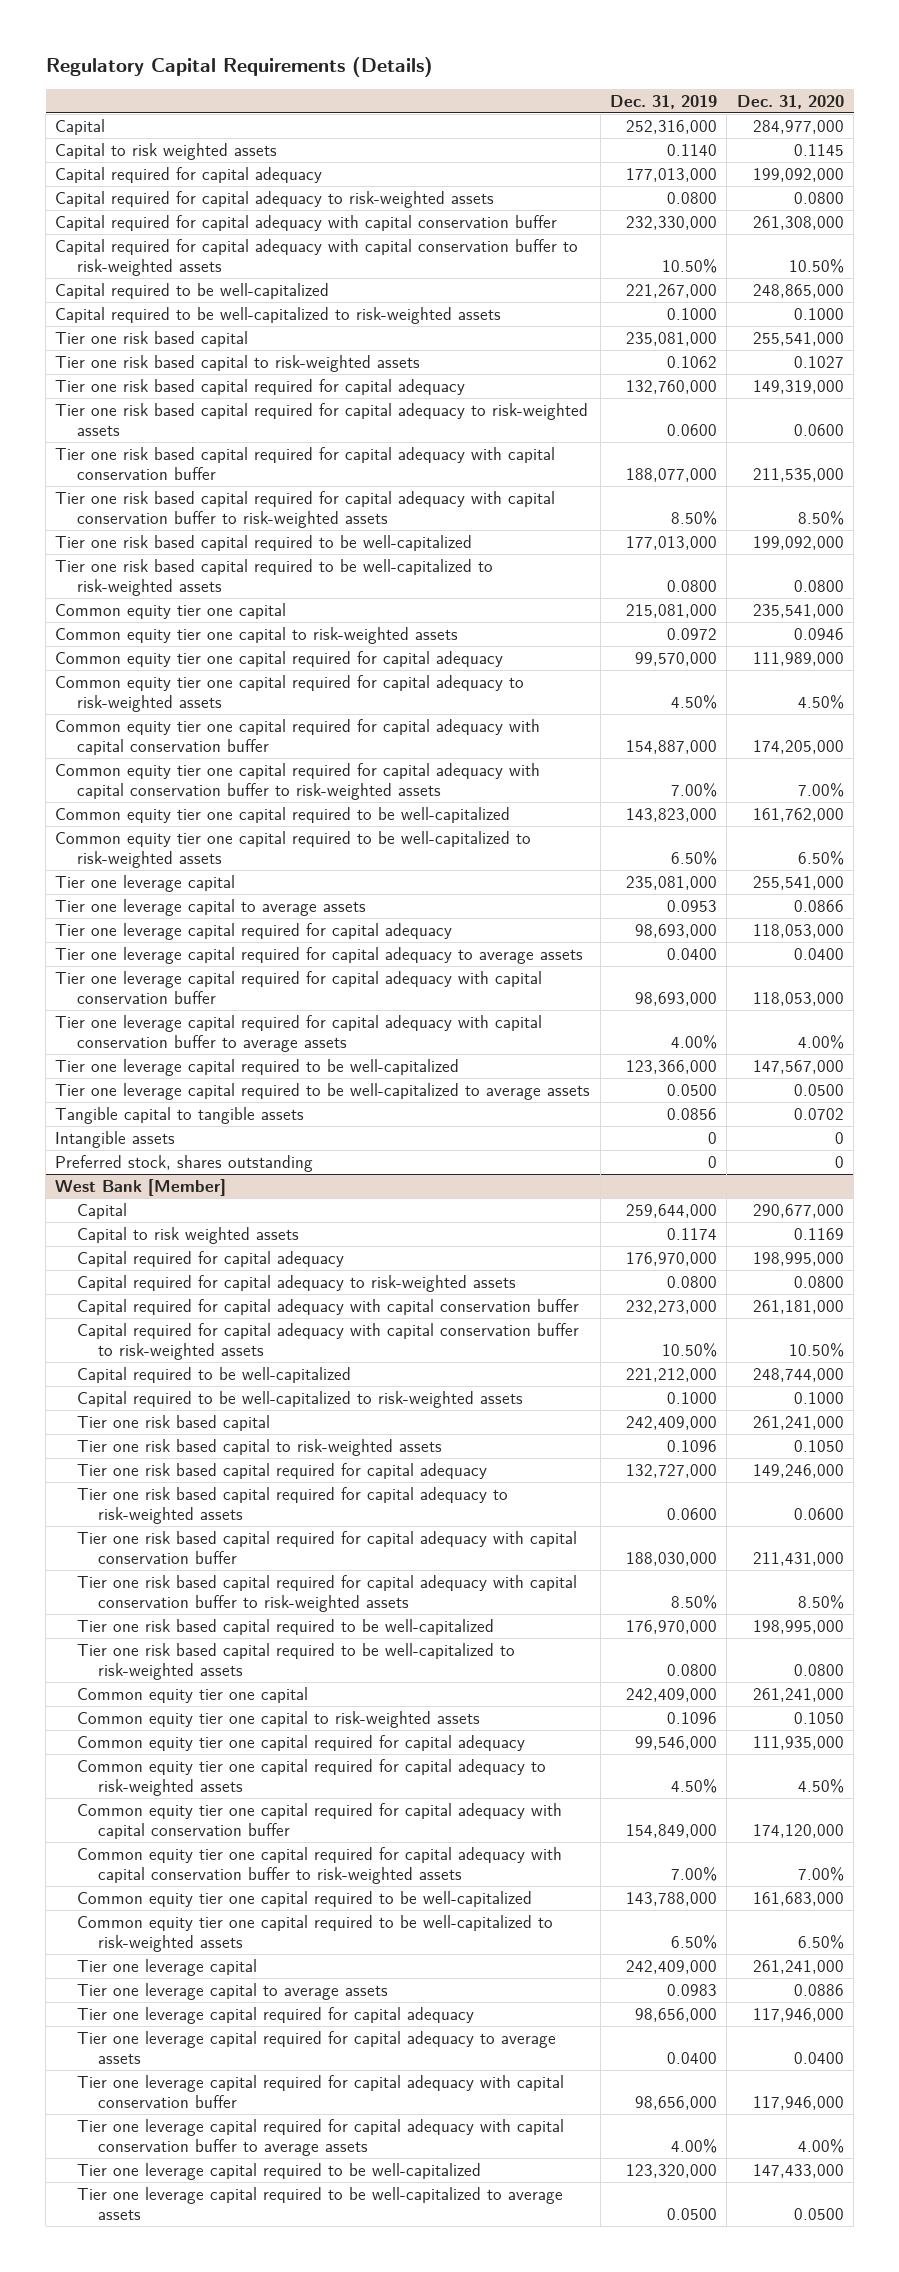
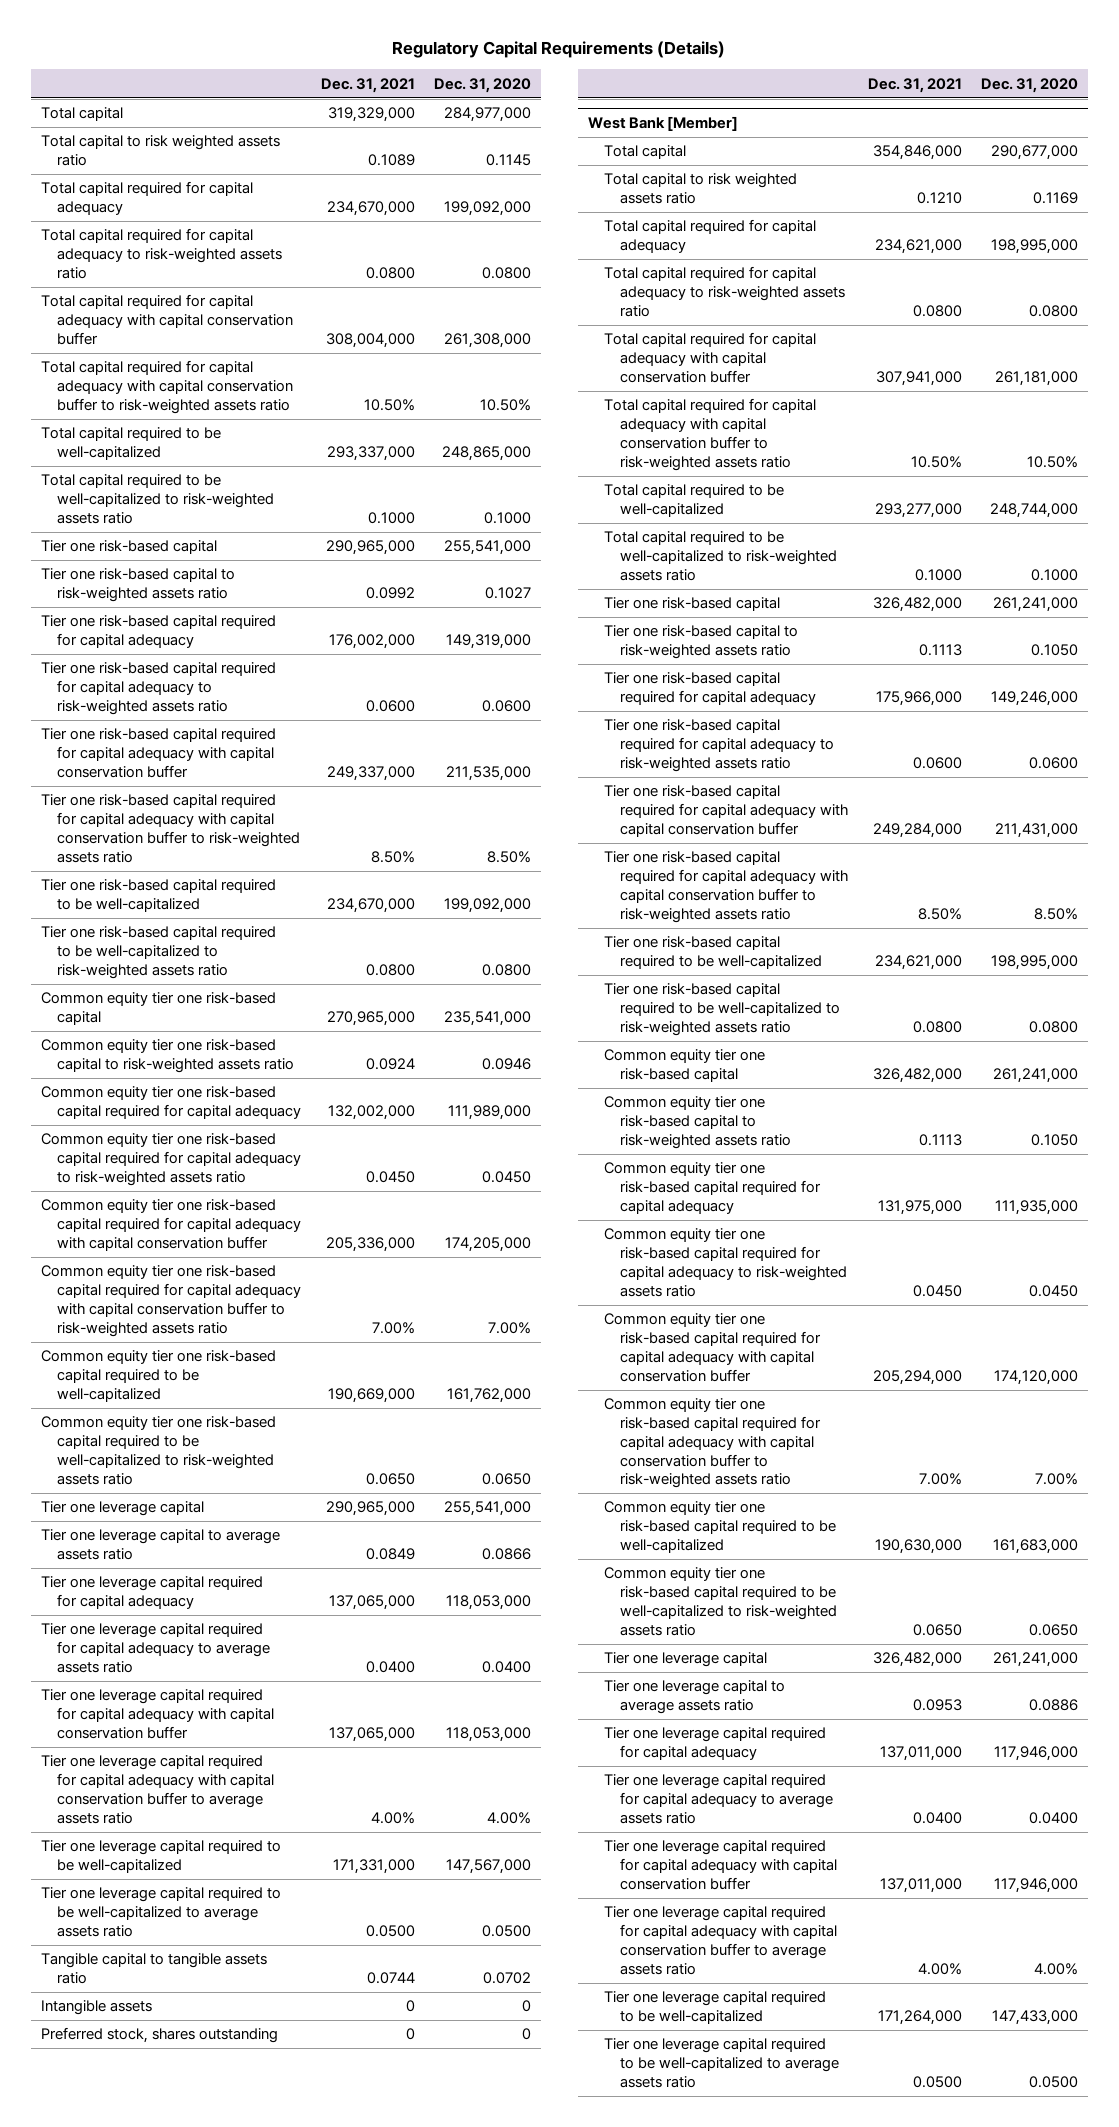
- | Dec. 31, 2019 | Dec. 31, 2020
+ | Dec. 31, 2021 | Dec. 31, 2020
- Capital | 252,316,000 | 284,977,000
- Capital to risk weighted assets | 0.1140 | 0.1145
- Capital required for capital adequacy | 177,013,000 | 199,092,000
- Capital required for capital adequacy to risk-weighted assets | 0.0800 | 0.0800
- Capital required for capital adequacy with capital conservation buffer | 232,330,000 | 261,308,000
- Capital required for capital adequacy with capital conservation buffer to risk-weighted assets | 10.50% | 10.50%
- Capital required to be well-capitalized | 221,267,000 | 248,865,000
- Capital required to be well-capitalized to risk-weighted assets | 0.1000 | 0.1000
- Tier one risk based capital | 235,081,000 | 255,541,000
- Tier one risk based capital to risk-weighted assets | 0.1062 | 0.1027
- Tier one risk based capital required for capital adequacy | 132,760,000 | 149,319,000
- Tier one risk based capital required for capital adequacy to risk-weighted assets | 0.0600 | 0.0600
- Tier one risk based capital required for capital adequacy with capital conservation buffer | 188,077,000 | 211,535,000
- Tier one risk based capital required for capital adequacy with capital conservation buffer to risk-weighted assets | 8.50% | 8.50%
- Tier one risk based capital required to be well-capitalized | 177,013,000 | 199,092,000
- Tier one risk based capital required to be well-capitalized to risk-weighted assets | 0.0800 | 0.0800
- Common equity tier one capital | 215,081,000 | 235,541,000
- Common equity tier one capital to risk-weighted assets | 0.0972 | 0.0946
- Common equity tier one capital required for capital adequacy | 99,570,000 | 111,989,000
- Common equity tier one capital required for capital adequacy to risk-weighted assets | 4.50% | 4.50%
- Common equity tier one capital required for capital adequacy with capital conservation buffer | 154,887,000 | 174,205,000
- Common equity tier one capital required for capital adequacy with capital conservation buffer to risk-weighted assets | 7.00% | 7.00%
- Common equity tier one capital required to be well-capitalized | 143,823,000 | 161,762,000
- Common equity tier one capital required to be well-capitalized to risk-weighted assets | 6.50% | 6.50%
+ Total capital | 319,329,000 | 284,977,000
+ Total capital to risk weighted assets ratio | 0.1089 | 0.1145
+ Total capital required for capital adequacy | 234,670,000 | 199,092,000
+ Total capital required for capital adequacy to risk-weighted assets ratio | 0.0800 | 0.0800
+ Total capital required for capital adequacy with capital conservation buffer | 308,004,000 | 261,308,000
+ Total capital required for capital adequacy with capital conservation buffer to risk-weighted assets ratio | 10.50% | 10.50%
+ Total capital required to be well-capitalized | 293,337,000 | 248,865,000
+ Total capital required to be well-capitalized to risk-weighted assets ratio | 0.1000 | 0.1000
+ Tier one risk-based capital | 290,965,000 | 255,541,000
+ Tier one risk-based capital to risk-weighted assets ratio | 0.0992 | 0.1027
+ Tier one risk-based capital required for capital adequacy | 176,002,000 | 149,319,000
+ Tier one risk-based capital required for capital adequacy to risk-weighted assets ratio | 0.0600 | 0.0600
+ Tier one risk-based capital required for capital adequacy with capital conservation buffer | 249,337,000 | 211,535,000
+ Tier one risk-based capital required for capital adequacy with capital conservation buffer to risk-weighted assets ratio | 8.50% | 8.50%
+ Tier one risk-based capital required to be well-capitalized | 234,670,000 | 199,092,000
+ Tier one risk-based capital required to be well-capitalized to risk-weighted assets ratio | 0.0800 | 0.0800
+ Common equity tier one risk-based capital | 270,965,000 | 235,541,000
+ Common equity tier one risk-based capital to risk-weighted assets ratio | 0.0924 | 0.0946
+ Common equity tier one risk-based capital required for capital adequacy | 132,002,000 | 111,989,000
+ Common equity tier one risk-based capital required for capital adequacy to risk-weighted assets ratio | 0.0450 | 0.0450
+ Common equity tier one risk-based capital required for capital adequacy with capital conservation buffer | 205,336,000 | 174,205,000
+ Common equity tier one risk-based capital required for capital adequacy with capital conservation buffer to risk-weighted assets ratio | 7.00% | 7.00%
+ Common equity tier one risk-based capital required to be well-capitalized | 190,669,000 | 161,762,000
+ Common equity tier one risk-based capital required to be well-capitalized to risk-weighted assets ratio | 0.0650 | 0.0650
- Tier one leverage capital to average assets | 0.0953 | 0.0866
+ Tier one leverage capital to average assets ratio | 0.0849 | 0.0866
- Tier one leverage capital required for capital adequacy to average assets | 0.0400 | 0.0400
+ Tier one leverage capital required for capital adequacy to average assets ratio | 0.0400 | 0.0400
- Tier one leverage capital required for capital adequacy with capital conservation buffer to average assets | 4.00% | 4.00%
+ Tier one leverage capital required for capital adequacy with capital conservation buffer to average assets ratio | 4.00% | 4.00%
- Tier one leverage capital required to be well-capitalized to average assets | 0.0500 | 0.0500
- Tangible capital to tangible assets | 0.0856 | 0.0702
+ Tier one leverage capital required to be well-capitalized to average assets ratio | 0.0500 | 0.0500
+ Tangible capital to tangible assets ratio | 0.0744 | 0.0702
@ West Bank [Member]
- Capital | 259,644,000 | 290,677,000
- Capital to risk weighted assets | 0.1174 | 0.1169
- Capital required for capital adequacy | 176,970,000 | 198,995,000
- Capital required for capital adequacy to risk-weighted assets | 0.0800 | 0.0800
- Capital required for capital adequacy with capital conservation buffer | 232,273,000 | 261,181,000
- Capital required for capital adequacy with capital conservation buffer to risk-weighted assets | 10.50% | 10.50%
- Capital required to be well-capitalized | 221,212,000 | 248,744,000
- Capital required to be well-capitalized to risk-weighted assets | 0.1000 | 0.1000
- Tier one risk based capital | 242,409,000 | 261,241,000
- Tier one risk based capital to risk-weighted assets | 0.1096 | 0.1050
- Tier one risk based capital required for capital adequacy | 132,727,000 | 149,246,000
- Tier one risk based capital required for capital adequacy to risk-weighted assets | 0.0600 | 0.0600
- Tier one risk based capital required for capital adequacy with capital conservation buffer | 188,030,000 | 211,431,000
- Tier one risk based capital required for capital adequacy with capital conservation buffer to risk-weighted assets | 8.50% | 8.50%
- Tier one risk based capital required to be well-capitalized | 176,970,000 | 198,995,000
- Tier one risk based capital required to be well-capitalized to risk-weighted assets | 0.0800 | 0.0800
- Common equity tier one capital | 242,409,000 | 261,241,000
- Common equity tier one capital to risk-weighted assets | 0.1096 | 0.1050
- Common equity tier one capital required for capital adequacy | 99,546,000 | 111,935,000
- Common equity tier one capital required for capital adequacy to risk-weighted assets | 4.50% | 4.50%
- Common equity tier one capital required for capital adequacy with capital conservation buffer | 154,849,000 | 174,120,000
- Common equity tier one capital required for capital adequacy with capital conservation buffer to risk-weighted assets | 7.00% | 7.00%
- Common equity tier one capital required to be well-capitalized | 143,788,000 | 161,683,000
- Common equity tier one capital required to be well-capitalized to risk-weighted assets | 6.50% | 6.50%
+ Total capital | 354,846,000 | 290,677,000
+ Total capital to risk weighted assets ratio | 0.1210 | 0.1169
+ Total capital required for capital adequacy | 234,621,000 | 198,995,000
+ Total capital required for capital adequacy to risk-weighted assets ratio | 0.0800 | 0.0800
+ Total capital required for capital adequacy with capital conservation buffer | 307,941,000 | 261,181,000
+ Total capital required for capital adequacy with capital conservation buffer to risk-weighted assets ratio | 10.50% | 10.50%
+ Total capital required to be well-capitalized | 293,277,000 | 248,744,000
+ Total capital required to be well-capitalized to risk-weighted assets ratio | 0.1000 | 0.1000
+ Tier one risk-based capital | 326,482,000 | 261,241,000
+ Tier one risk-based capital to risk-weighted assets ratio | 0.1113 | 0.1050
+ Tier one risk-based capital required for capital adequacy | 175,966,000 | 149,246,000
+ Tier one risk-based capital required for capital adequacy to risk-weighted assets ratio | 0.0600 | 0.0600
+ Tier one risk-based capital required for capital adequacy with capital conservation buffer | 249,284,000 | 211,431,000
+ Tier one risk-based capital required for capital adequacy with capital conservation buffer to risk-weighted assets ratio | 8.50% | 8.50%
+ Tier one risk-based capital required to be well-capitalized | 234,621,000 | 198,995,000
+ Tier one risk-based capital required to be well-capitalized to risk-weighted assets ratio | 0.0800 | 0.0800
+ Common equity tier one risk-based capital | 326,482,000 | 261,241,000
+ Common equity tier one risk-based capital to risk-weighted assets ratio | 0.1113 | 0.1050
+ Common equity tier one risk-based capital required for capital adequacy | 131,975,000 | 111,935,000
+ Common equity tier one risk-based capital required for capital adequacy to risk-weighted assets ratio | 0.0450 | 0.0450
+ Common equity tier one risk-based capital required for capital adequacy with capital conservation buffer | 205,294,000 | 174,120,000
+ Common equity tier one risk-based capital required for capital adequacy with capital conservation buffer to risk-weighted assets ratio | 7.00% | 7.00%
+ Common equity tier one risk-based capital required to be well-capitalized | 190,630,000 | 161,683,000
+ Common equity tier one risk-based capital required to be well-capitalized to risk-weighted assets ratio | 0.0650 | 0.0650
- Tier one leverage capital to average assets | 0.0983 | 0.0886
+ Tier one leverage capital to average assets ratio | 0.0953 | 0.0886
- Tier one leverage capital required for capital adequacy to average assets | 0.0400 | 0.0400
+ Tier one leverage capital required for capital adequacy to average assets ratio | 0.0400 | 0.0400
- Tier one leverage capital required for capital adequacy with capital conservation buffer to average assets | 4.00% | 4.00%
+ Tier one leverage capital required for capital adequacy with capital conservation buffer to average assets ratio | 4.00% | 4.00%
- Tier one leverage capital required to be well-capitalized to average assets | 0.0500 | 0.0500
+ Tier one leverage capital required to be well-capitalized to average assets ratio | 0.0500 | 0.0500

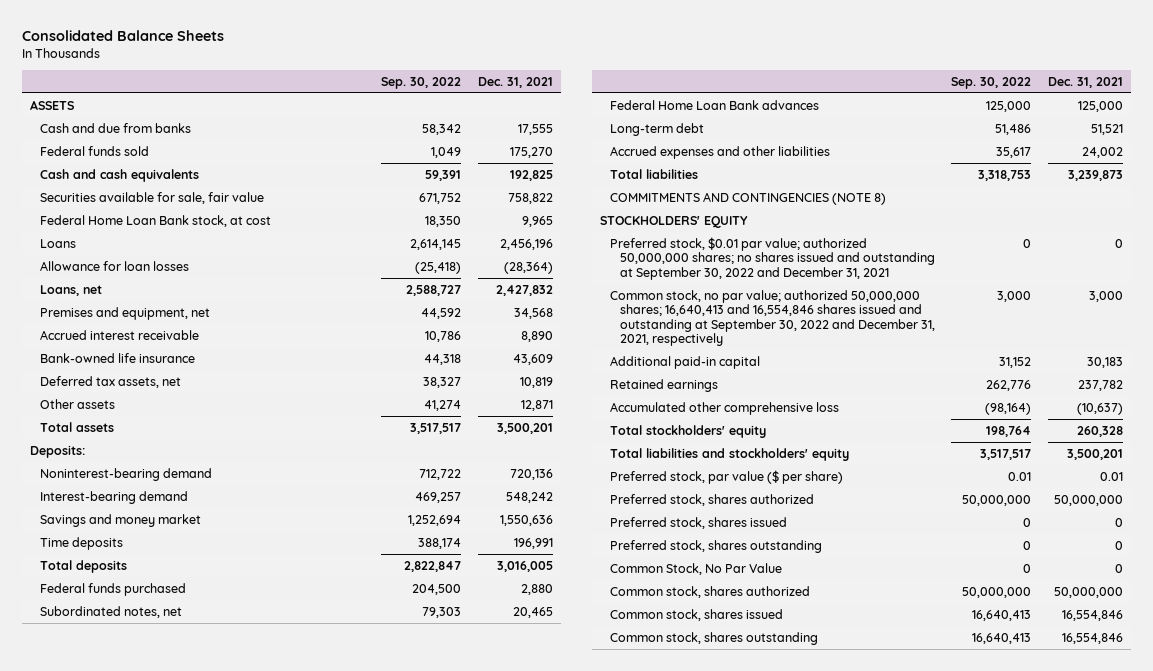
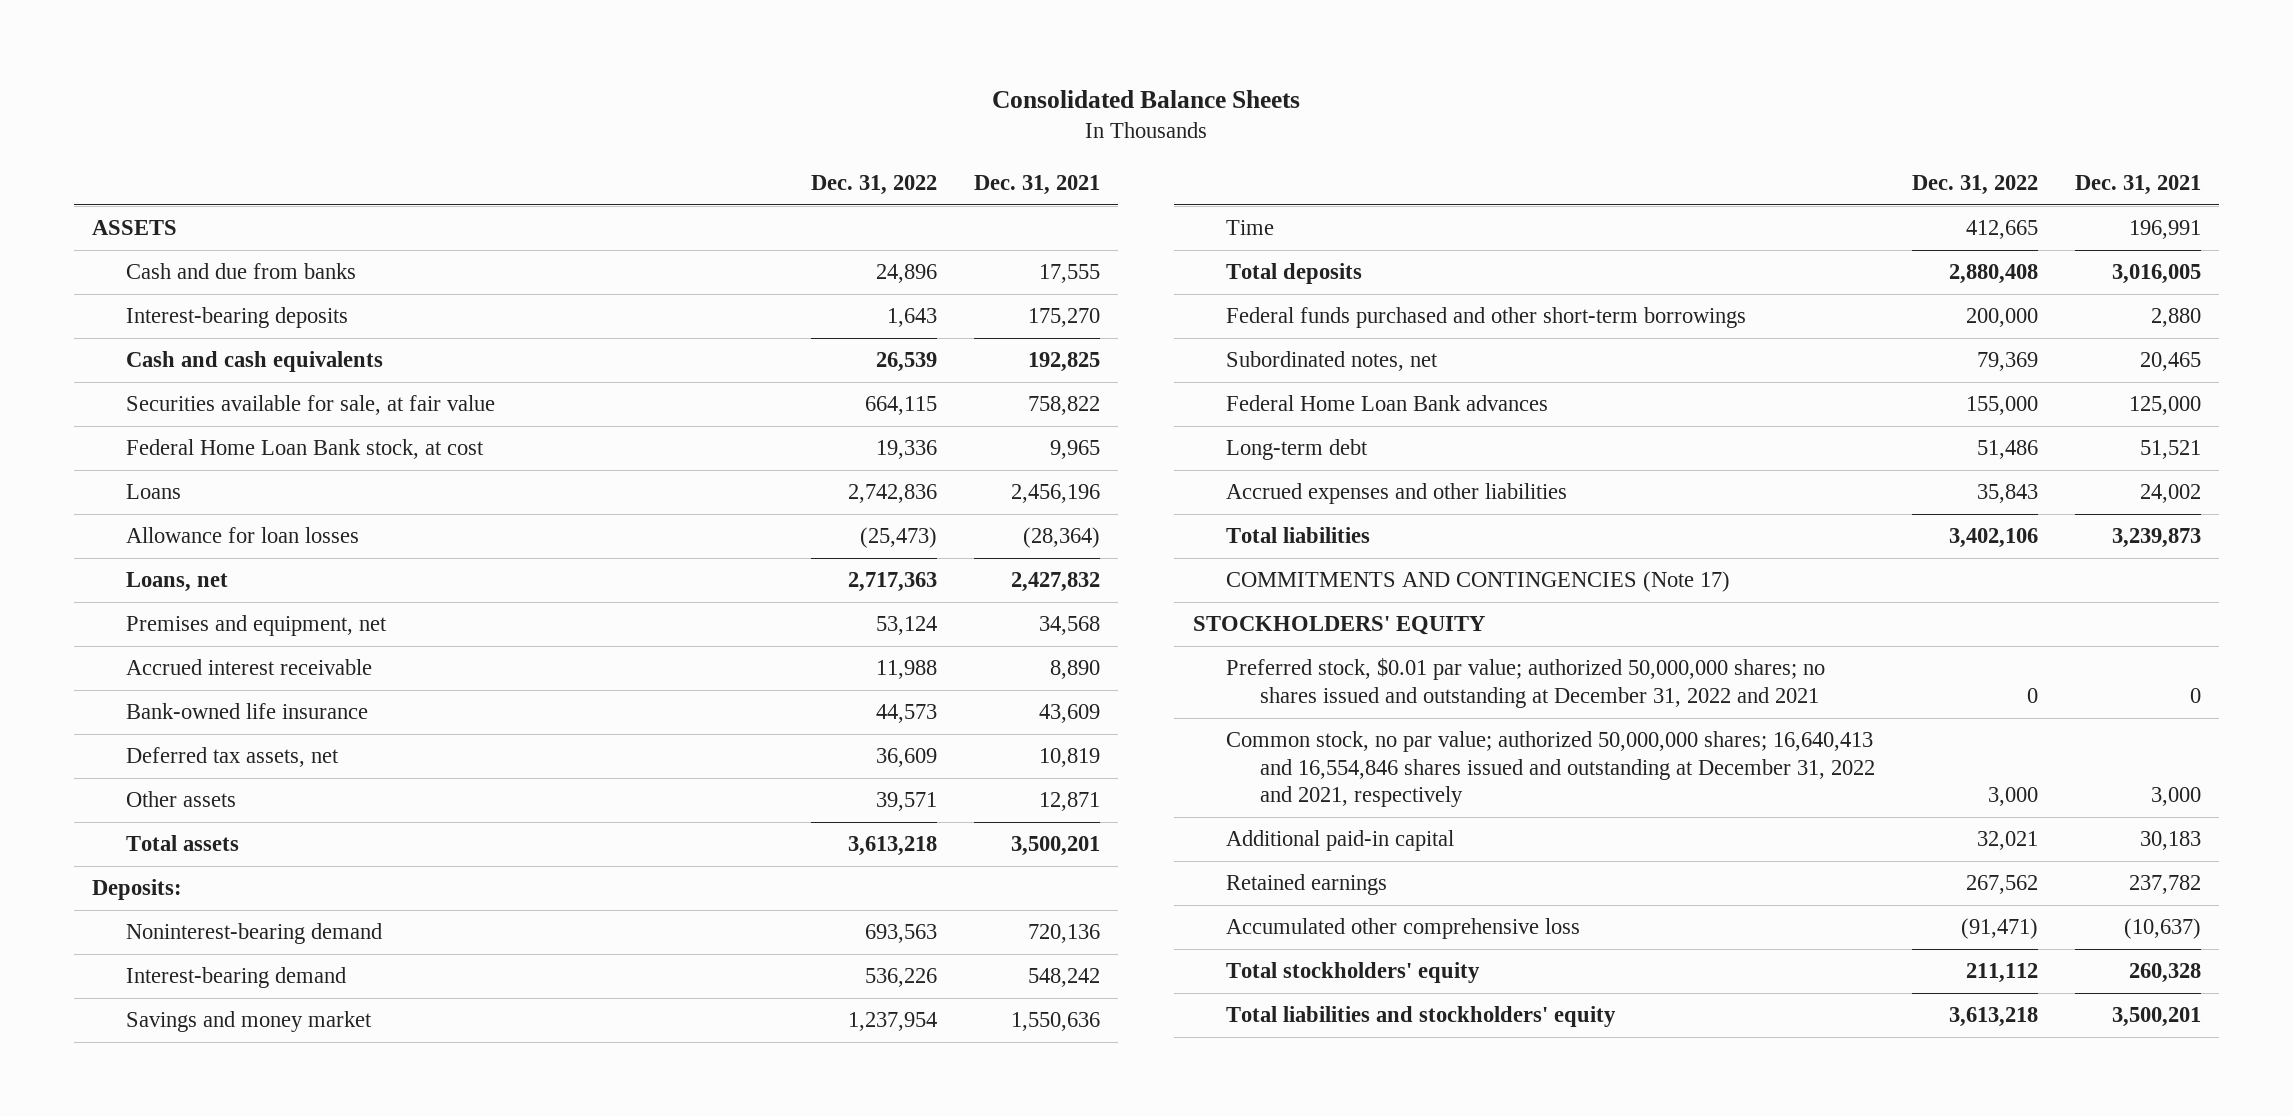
- | Sep. 30, 2022 | Dec. 31, 2021
+ | Dec. 31, 2022 | Dec. 31, 2021
- Federal funds sold | 1,049 | 175,270
+ Interest-bearing deposits | 1,643 | 175,270
- Securities available for sale, fair value | 671,752 | 758,822
+ Securities available for sale, at fair value | 664,115 | 758,822
- Time deposits | 388,174 | 196,991
+ Time | 412,665 | 196,991
- Federal funds purchased | 204,500 | 2,880
+ Federal funds purchased and other short-term borrowings | 200,000 | 2,880
- COMMITMENTS AND CONTINGENCIES (NOTE 8)
+ COMMITMENTS AND CONTINGENCIES (Note 17)
- Preferred stock, $0.01 par value; authorized 50,000,000 shares; no shares issued and outstanding at September 30, 2022 and December 31, 2021 | 0 | 0
- Common stock, no par value; authorized 50,000,000 shares; 16,640,413 and 16,554,846 shares issued and outstanding at September 30, 2022 and December 31, 2021, respectively | 3,000 | 3,000
+ Preferred stock, $0.01 par value; authorized 50,000,000 shares; no shares issued and outstanding at December 31, 2022 and 2021 | 0 | 0
+ Common stock, no par value; authorized 50,000,000 shares; 16,640,413 and 16,554,846 shares issued and outstanding at December 31, 2022 and 2021, respectively | 3,000 | 3,000
- Preferred stock, par value ($ per share) | 0.01 | 0.01
- Preferred stock, shares authorized | 50,000,000 | 50,000,000
- Preferred stock, shares issued | 0 | 0
- Preferred stock, shares outstanding | 0 | 0
- Common Stock, No Par Value | 0 | 0
- Common stock, shares authorized | 50,000,000 | 50,000,000
- Common stock, shares issued | 16,640,413 | 16,554,846
- Common stock, shares outstanding | 16,640,413 | 16,554,846

